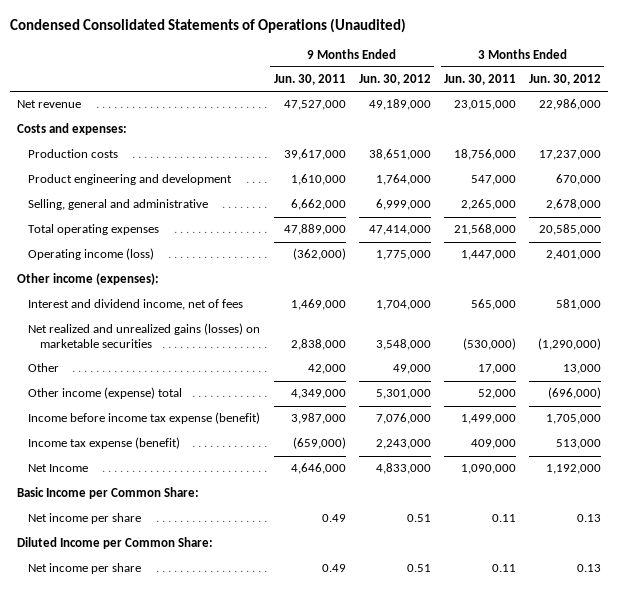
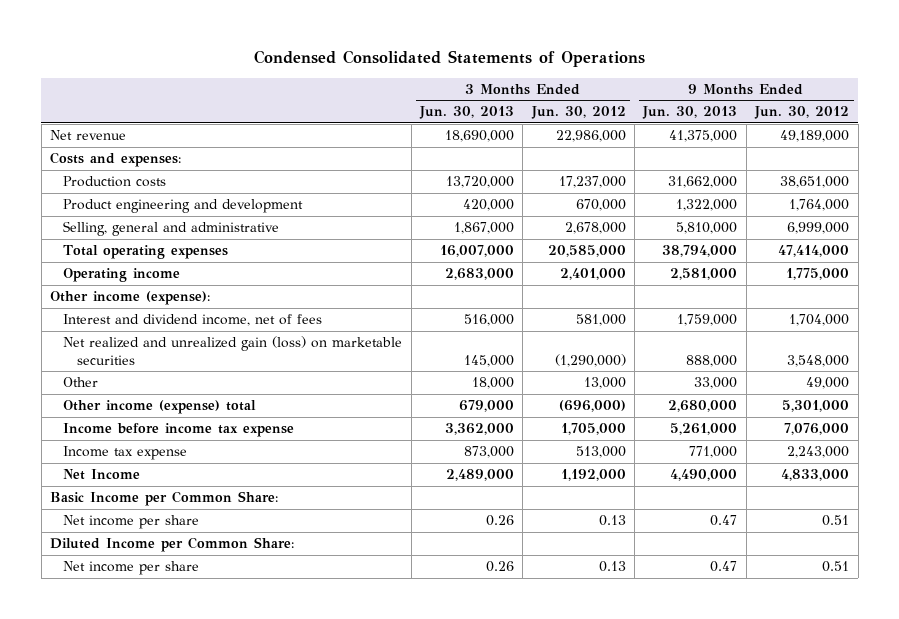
- Condensed Consolidated Statements of Operations (Unaudited)
+ Condensed Consolidated Statements of Operations
- | 9 Months Ended Jun. 30, 2011 | 9 Months Ended Jun. 30, 2012 | 3 Months Ended Jun. 30, 2011 | 3 Months Ended Jun. 30, 2012
+ | 3 Months Ended Jun. 30, 2013 | 3 Months Ended Jun. 30, 2012 | 9 Months Ended Jun. 30, 2013 | 9 Months Ended Jun. 30, 2012
- Operating income (loss) | (362,000) | 1,775,000 | 1,447,000 | 2,401,000
- Other income (expenses):
+ Operating income | 2,683,000 | 2,401,000 | 2,581,000 | 1,775,000
+ Other income (expense):
- Net realized and unrealized gains (losses) on marketable securities | 2,838,000 | 3,548,000 | (530,000) | (1,290,000)
+ Net realized and unrealized gain (loss) on marketable securities | 145,000 | (1,290,000) | 888,000 | 3,548,000
- Income before income tax expense (benefit) | 3,987,000 | 7,076,000 | 1,499,000 | 1,705,000
- Income tax expense (benefit) | (659,000) | 2,243,000 | 409,000 | 513,000
+ Income before income tax expense | 3,362,000 | 1,705,000 | 5,261,000 | 7,076,000
+ Income tax expense | 873,000 | 513,000 | 771,000 | 2,243,000

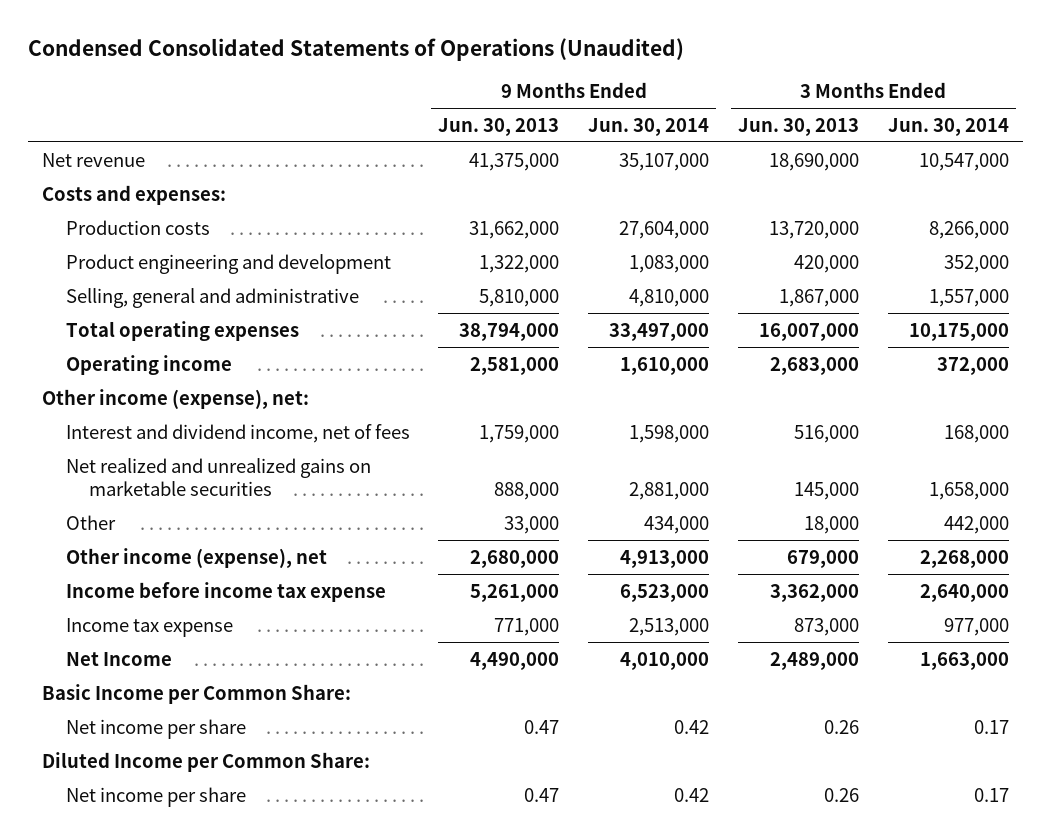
- Condensed Consolidated Statements of Operations
+ Condensed Consolidated Statements of Operations (Unaudited)
- | 3 Months Ended Jun. 30, 2013 | 3 Months Ended Jun. 30, 2012 | 9 Months Ended Jun. 30, 2013 | 9 Months Ended Jun. 30, 2012
+ | 9 Months Ended Jun. 30, 2013 | 9 Months Ended Jun. 30, 2014 | 3 Months Ended Jun. 30, 2013 | 3 Months Ended Jun. 30, 2014
- Other income (expense):
+ Other income (expense), net:
- Net realized and unrealized gain (loss) on marketable securities | 145,000 | (1,290,000) | 888,000 | 3,548,000
+ Net realized and unrealized gains on marketable securities | 888,000 | 2,881,000 | 145,000 | 1,658,000
- Other income (expense) total | 679,000 | (696,000) | 2,680,000 | 5,301,000
+ Other income (expense), net | 2,680,000 | 4,913,000 | 679,000 | 2,268,000

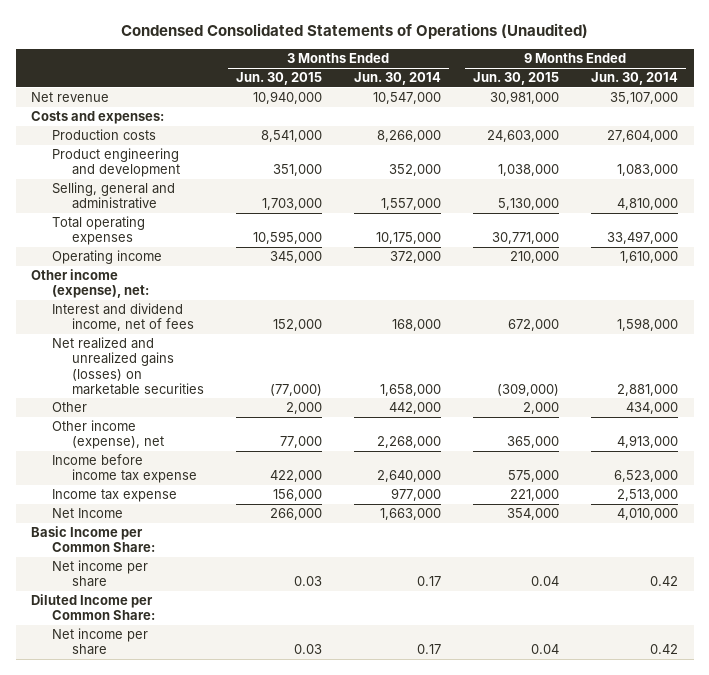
- | 9 Months Ended Jun. 30, 2013 | 9 Months Ended Jun. 30, 2014 | 3 Months Ended Jun. 30, 2013 | 3 Months Ended Jun. 30, 2014
+ | 3 Months Ended Jun. 30, 2015 | 3 Months Ended Jun. 30, 2014 | 9 Months Ended Jun. 30, 2015 | 9 Months Ended Jun. 30, 2014
- Net realized and unrealized gains on marketable securities | 888,000 | 2,881,000 | 145,000 | 1,658,000
+ Net realized and unrealized gains (losses) on marketable securities | (77,000) | 1,658,000 | (309,000) | 2,881,000

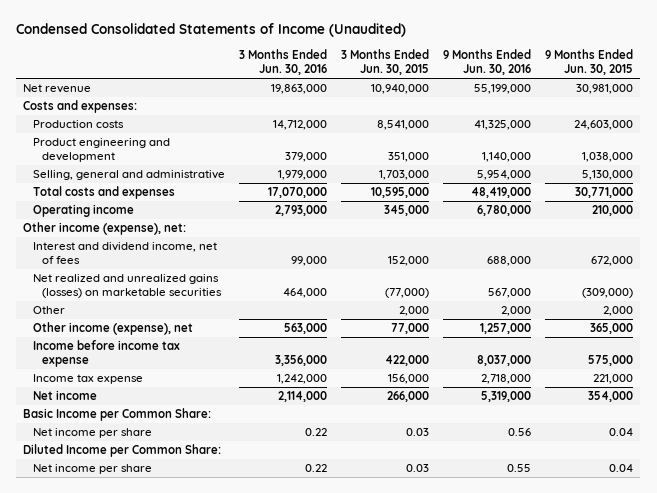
- Condensed Consolidated Statements of Operations (Unaudited)
+ Condensed Consolidated Statements of Income (Unaudited)
- | 3 Months Ended Jun. 30, 2015 | 3 Months Ended Jun. 30, 2014 | 9 Months Ended Jun. 30, 2015 | 9 Months Ended Jun. 30, 2014
+ | 3 Months Ended Jun. 30, 2016 | 3 Months Ended Jun. 30, 2015 | 9 Months Ended Jun. 30, 2016 | 9 Months Ended Jun. 30, 2015
- Total operating expenses | 10,595,000 | 10,175,000 | 30,771,000 | 33,497,000
+ Total costs and expenses | 17,070,000 | 10,595,000 | 48,419,000 | 30,771,000
- Net Income | 266,000 | 1,663,000 | 354,000 | 4,010,000
+ Net income | 2,114,000 | 266,000 | 5,319,000 | 354,000

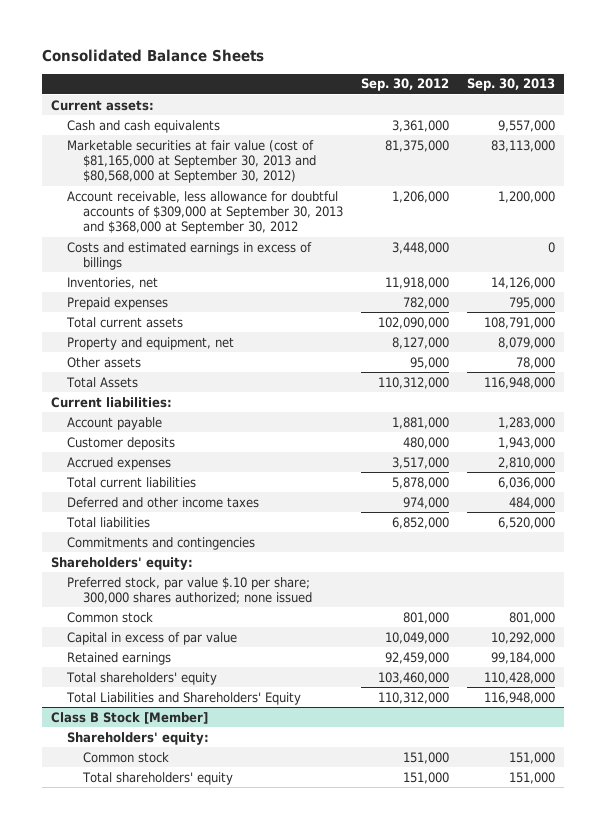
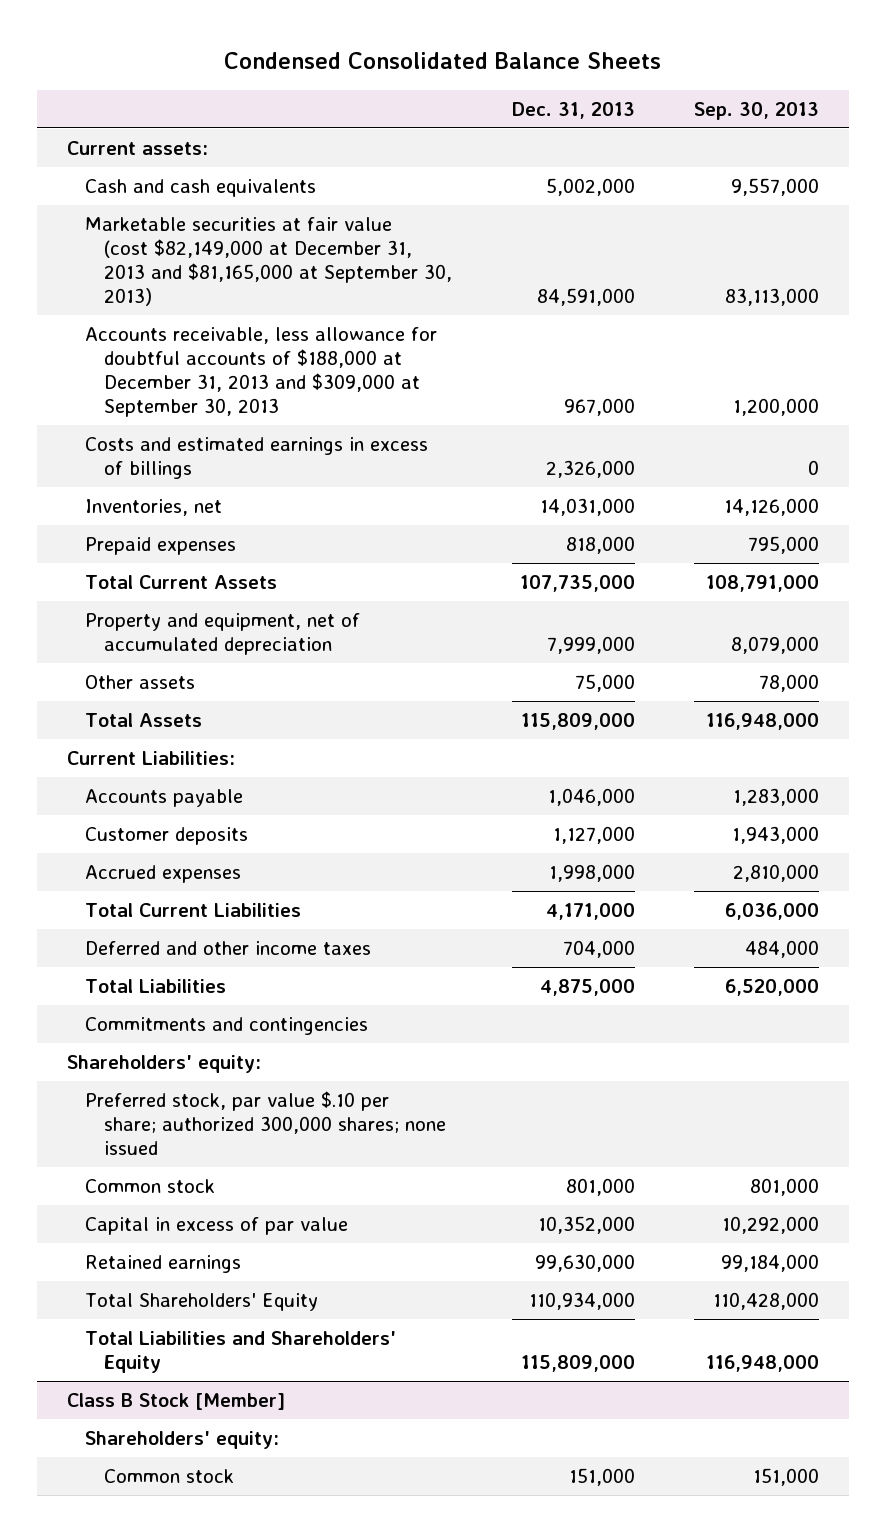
- Consolidated Balance Sheets
+ Condensed Consolidated Balance Sheets
- | Sep. 30, 2012 | Sep. 30, 2013
+ | Dec. 31, 2013 | Sep. 30, 2013
- Marketable securities at fair value (cost of $81,165,000 at September 30, 2013 and $80,568,000 at September 30, 2012) | 81,375,000 | 83,113,000
- Account receivable, less allowance for doubtful accounts of $309,000 at September 30, 2013 and $368,000 at September 30, 2012 | 1,206,000 | 1,200,000
+ Marketable securities at fair value (cost $82,149,000 at December 31, 2013 and $81,165,000 at September 30, 2013) | 84,591,000 | 83,113,000
+ Accounts receivable, less allowance for doubtful accounts of $188,000 at December 31, 2013 and $309,000 at September 30, 2013 | 967,000 | 1,200,000
- Total current assets | 102,090,000 | 108,791,000
- Property and equipment, net | 8,127,000 | 8,079,000
+ Total Current Assets | 107,735,000 | 108,791,000
+ Property and equipment, net of accumulated depreciation | 7,999,000 | 8,079,000
- Current liabilities:
- Account payable | 1,881,000 | 1,283,000
+ Current Liabilities:
+ Accounts payable | 1,046,000 | 1,283,000
- Total current liabilities | 5,878,000 | 6,036,000
+ Total Current Liabilities | 4,171,000 | 6,036,000
- Total liabilities | 6,852,000 | 6,520,000
+ Total Liabilities | 4,875,000 | 6,520,000
- Preferred stock, par value $.10 per share; 300,000 shares authorized; none issued
+ Preferred stock, par value $.10 per share; authorized 300,000 shares; none issued
- Total shareholders' equity | 103,460,000 | 110,428,000
+ Total Shareholders' Equity | 110,934,000 | 110,428,000
@ Class B Stock [Member]
- Total shareholders' equity | 151,000 | 151,000

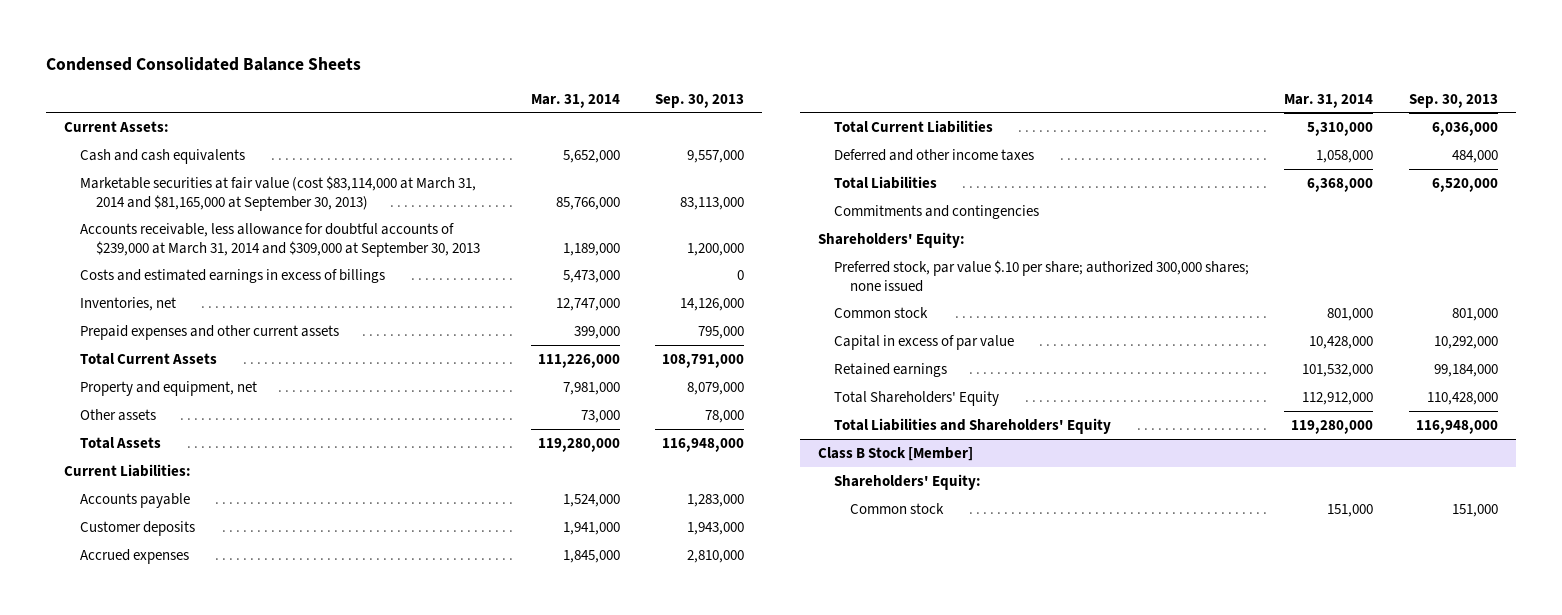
- | Dec. 31, 2013 | Sep. 30, 2013
+ | Mar. 31, 2014 | Sep. 30, 2013
- Current assets:
+ Current Assets:
- Marketable securities at fair value (cost $82,149,000 at December 31, 2013 and $81,165,000 at September 30, 2013) | 84,591,000 | 83,113,000
- Accounts receivable, less allowance for doubtful accounts of $188,000 at December 31, 2013 and $309,000 at September 30, 2013 | 967,000 | 1,200,000
+ Marketable securities at fair value (cost $83,114,000 at March 31, 2014 and $81,165,000 at September 30, 2013) | 85,766,000 | 83,113,000
+ Accounts receivable, less allowance for doubtful accounts of $239,000 at March 31, 2014 and $309,000 at September 30, 2013 | 1,189,000 | 1,200,000
- Prepaid expenses | 818,000 | 795,000
+ Prepaid expenses and other current assets | 399,000 | 795,000
- Property and equipment, net of accumulated depreciation | 7,999,000 | 8,079,000
+ Property and equipment, net | 7,981,000 | 8,079,000
- Shareholders' equity:
+ Shareholders' Equity:
@ Class B Stock [Member]
- Shareholders' equity:
+ Shareholders' Equity:

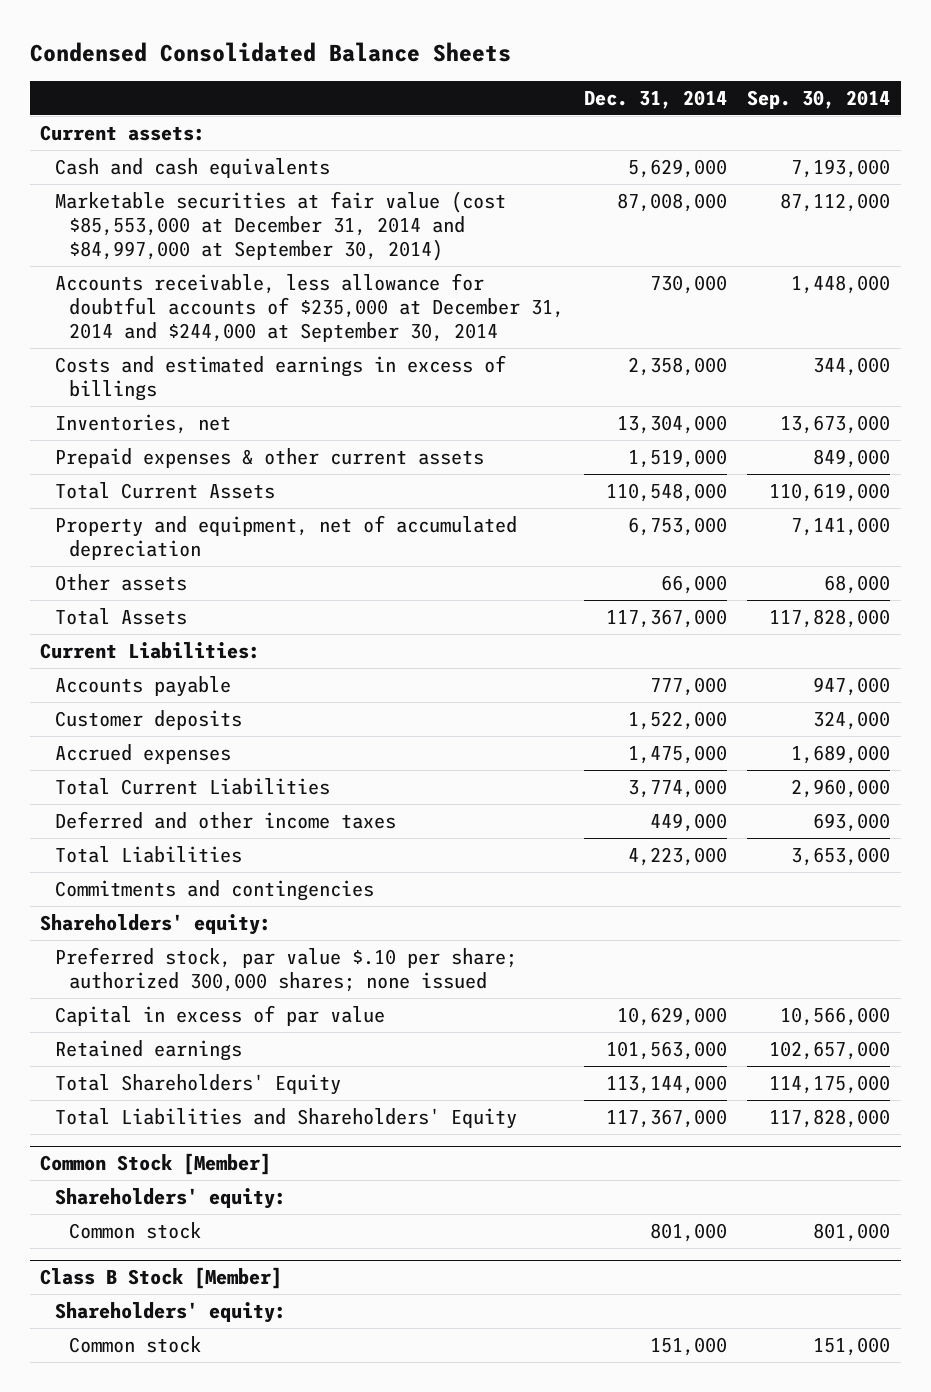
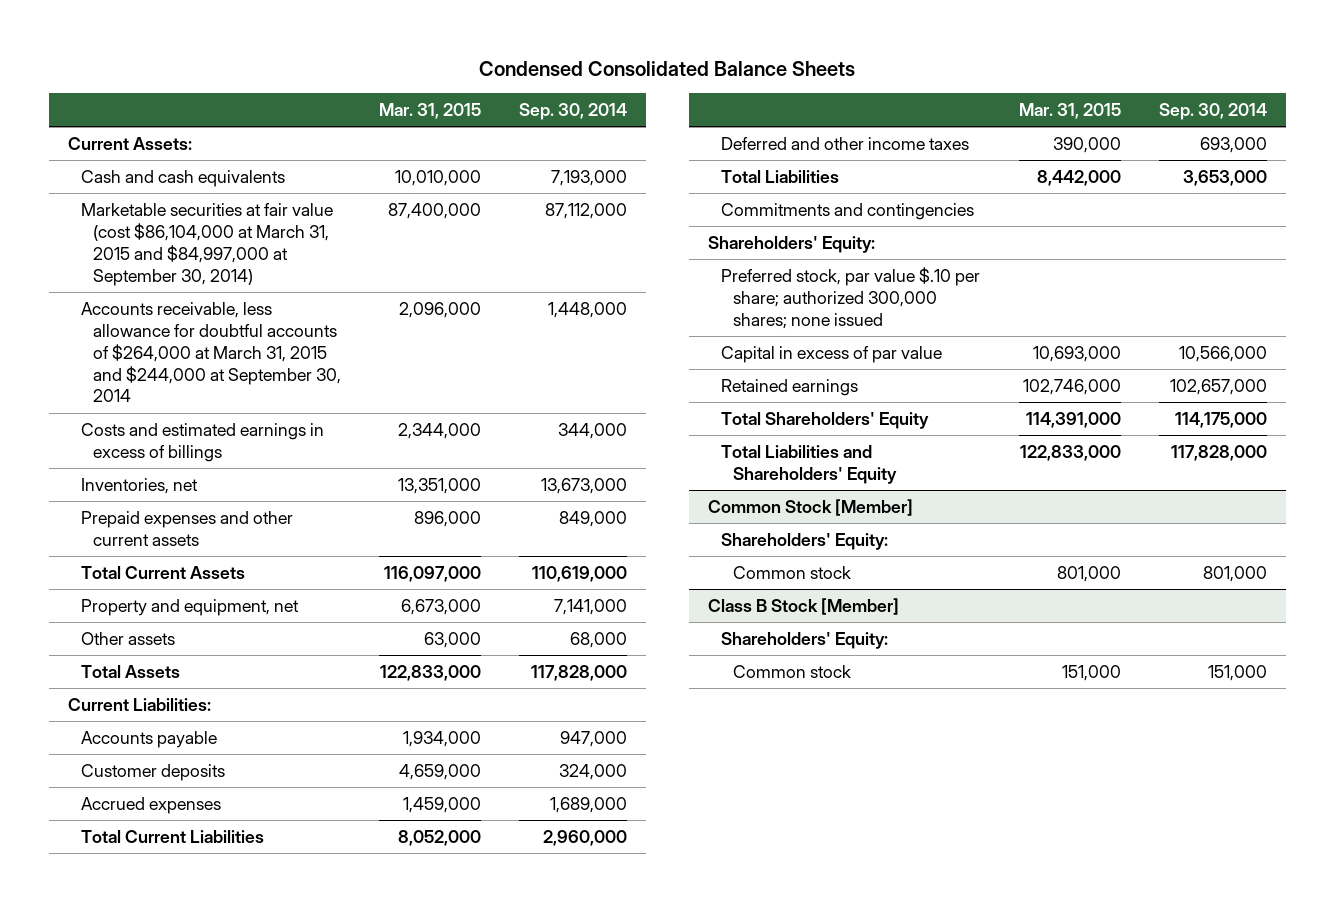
- | Dec. 31, 2014 | Sep. 30, 2014
+ | Mar. 31, 2015 | Sep. 30, 2014
- Current assets:
+ Current Assets:
- Marketable securities at fair value (cost $85,553,000 at December 31, 2014 and $84,997,000 at September 30, 2014) | 87,008,000 | 87,112,000
- Accounts receivable, less allowance for doubtful accounts of $235,000 at December 31, 2014 and $244,000 at September 30, 2014 | 730,000 | 1,448,000
+ Marketable securities at fair value (cost $86,104,000 at March 31, 2015 and $84,997,000 at September 30, 2014) | 87,400,000 | 87,112,000
+ Accounts receivable, less allowance for doubtful accounts of $264,000 at March 31, 2015 and $244,000 at September 30, 2014 | 2,096,000 | 1,448,000
- Prepaid expenses & other current assets | 1,519,000 | 849,000
+ Prepaid expenses and other current assets | 896,000 | 849,000
- Property and equipment, net of accumulated depreciation | 6,753,000 | 7,141,000
+ Property and equipment, net | 6,673,000 | 7,141,000
- Shareholders' equity:
+ Shareholders' Equity:
@ Common Stock [Member]
- Shareholders' equity:
+ Shareholders' Equity:
@ Class B Stock [Member]
- Shareholders' equity:
+ Shareholders' Equity:

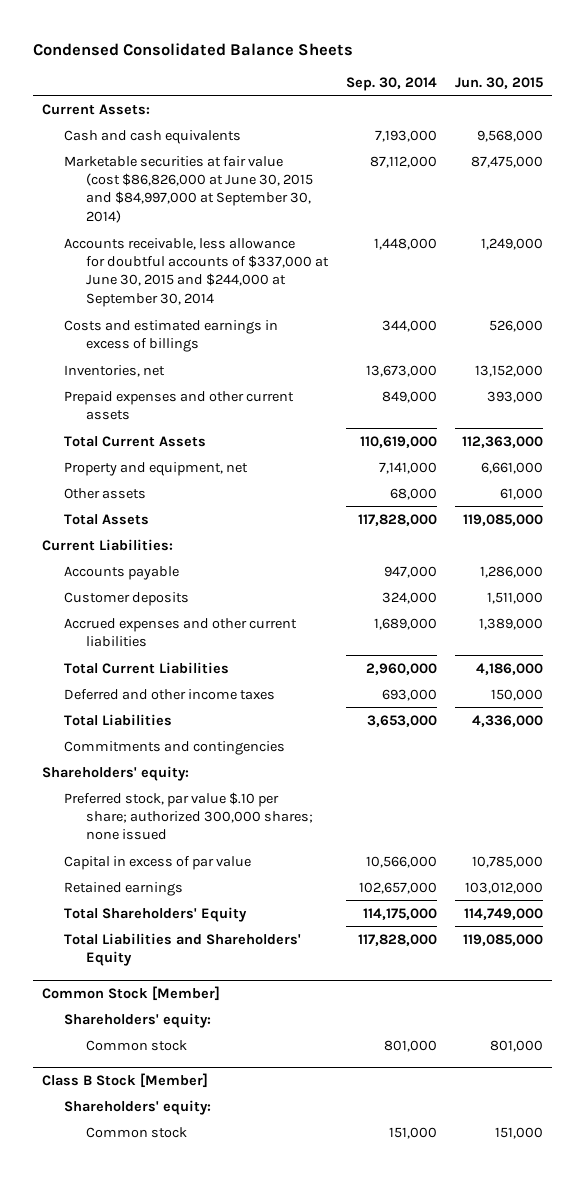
- | Mar. 31, 2015 | Sep. 30, 2014
+ | Sep. 30, 2014 | Jun. 30, 2015
- Marketable securities at fair value (cost $86,104,000 at March 31, 2015 and $84,997,000 at September 30, 2014) | 87,400,000 | 87,112,000
- Accounts receivable, less allowance for doubtful accounts of $264,000 at March 31, 2015 and $244,000 at September 30, 2014 | 2,096,000 | 1,448,000
+ Marketable securities at fair value (cost $86,826,000 at June 30, 2015 and $84,997,000 at September 30, 2014) | 87,112,000 | 87,475,000
+ Accounts receivable, less allowance for doubtful accounts of $337,000 at June 30, 2015 and $244,000 at September 30, 2014 | 1,448,000 | 1,249,000
- Accrued expenses | 1,459,000 | 1,689,000
+ Accrued expenses and other current liabilities | 1,689,000 | 1,389,000
- Shareholders' Equity:
+ Shareholders' equity:
@ Common Stock [Member]
- Shareholders' Equity:
+ Shareholders' equity:
@ Class B Stock [Member]
- Shareholders' Equity:
+ Shareholders' equity:

